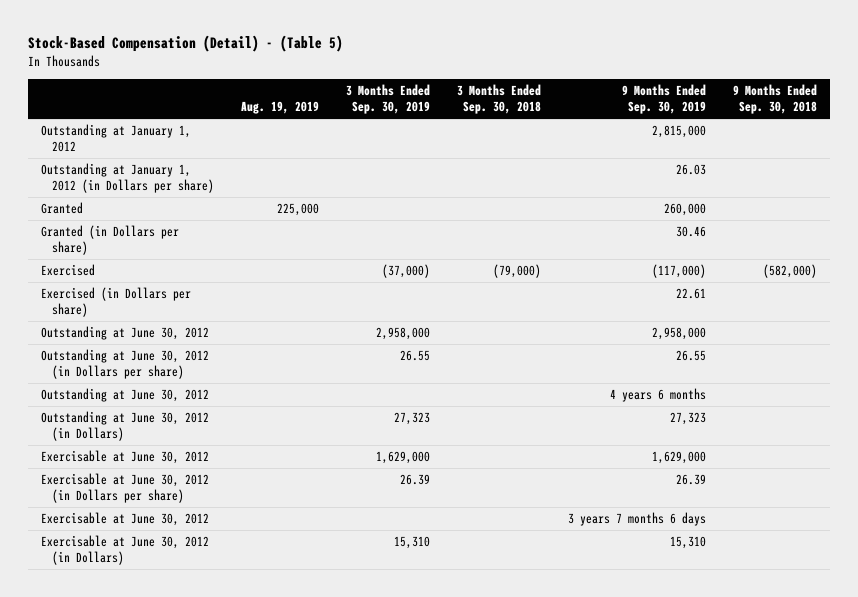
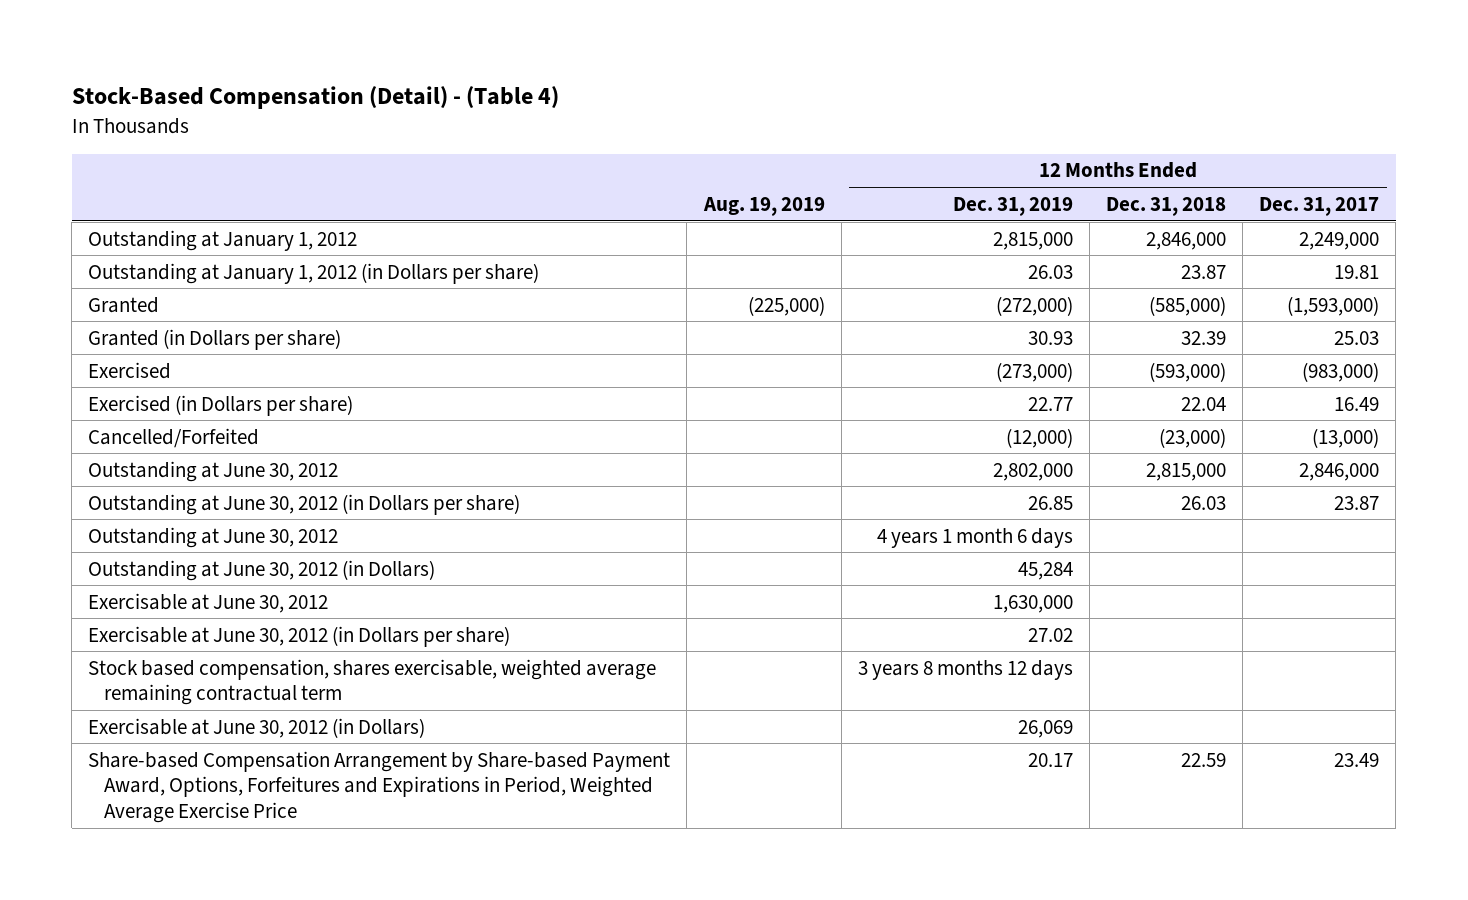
- Stock-Based Compensation (Detail) - (Table 5)
+ Stock-Based Compensation (Detail) - (Table 4)
- | Aug. 19, 2019 | 3 Months Ended Sep. 30, 2019 | 3 Months Ended Sep. 30, 2018 | 9 Months Ended Sep. 30, 2019 | 9 Months Ended Sep. 30, 2018
+ | Aug. 19, 2019 | 12 Months Ended Dec. 31, 2019 | 12 Months Ended Dec. 31, 2018 | 12 Months Ended Dec. 31, 2017
- Granted | 225,000 | | | 260,000 |
+ Granted | (225,000) | (272,000) | (585,000) | (1,593,000)
+ Cancelled/Forfeited | | (12,000) | (23,000) | (13,000)
- Exercisable at June 30, 2012 | | | | 3 years 7 months 6 days |
+ Stock based compensation, shares exercisable, weighted average remaining contractual term | | 3 years 8 months 12 days | |
+ Share-based Compensation Arrangement by Share-based Payment Award, Options, Forfeitures and Expirations in Period, Weighted Average Exercise Price | | 20.17 | 22.59 | 23.49

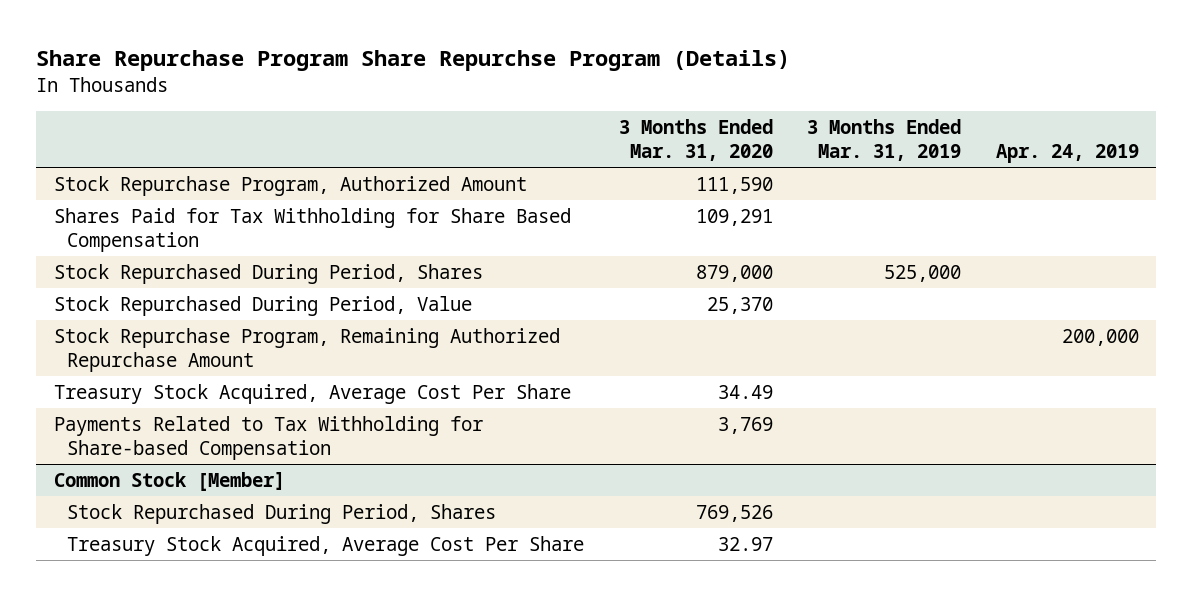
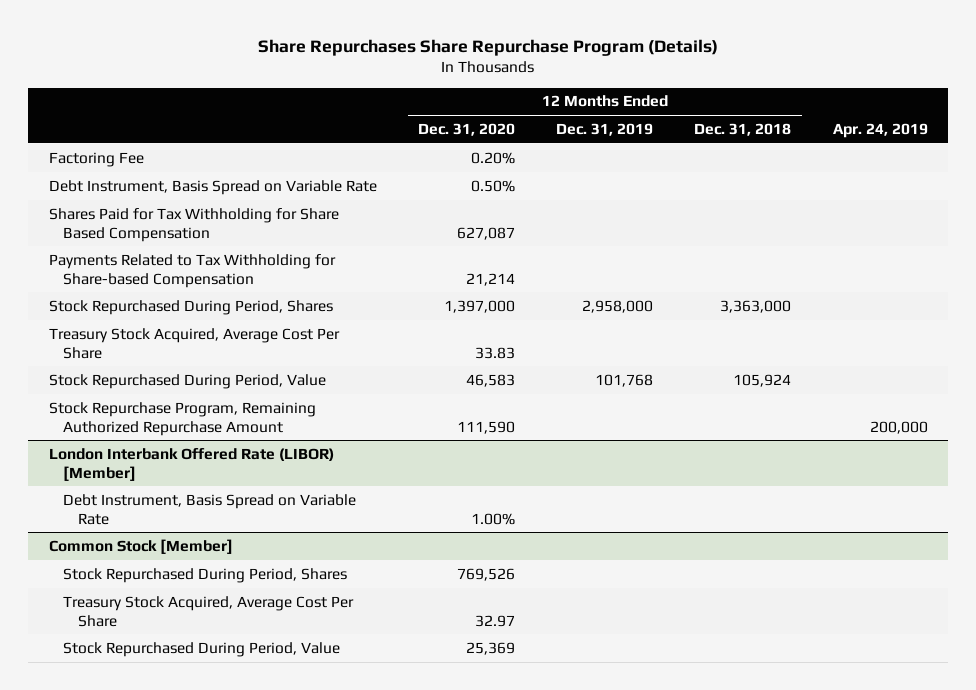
- Share Repurchase Program Share Repurchse Program (Details)
+ Share Repurchases Share Repurchase Program (Details)
- | 3 Months Ended Mar. 31, 2020 | 3 Months Ended Mar. 31, 2019 | Apr. 24, 2019
+ | 12 Months Ended Dec. 31, 2020 | 12 Months Ended Dec. 31, 2019 | 12 Months Ended Dec. 31, 2018 | Apr. 24, 2019
- Stock Repurchase Program, Authorized Amount | 111,590 | |
+ Factoring Fee | 0.20% | | |
+ Debt Instrument, Basis Spread on Variable Rate | 0.50% | | |
moved up: Payments Related to Tax Withholding for Share-based Compensation | 21,214 | | |
moved up: Treasury Stock Acquired, Average Cost Per Share | 33.83 | | |
+ London Interbank Offered Rate (LIBOR) [Member]
+ Debt Instrument, Basis Spread on Variable Rate | 1.00% | | |
@ Common Stock [Member]
+ Stock Repurchased During Period, Value | 25,369 | | |

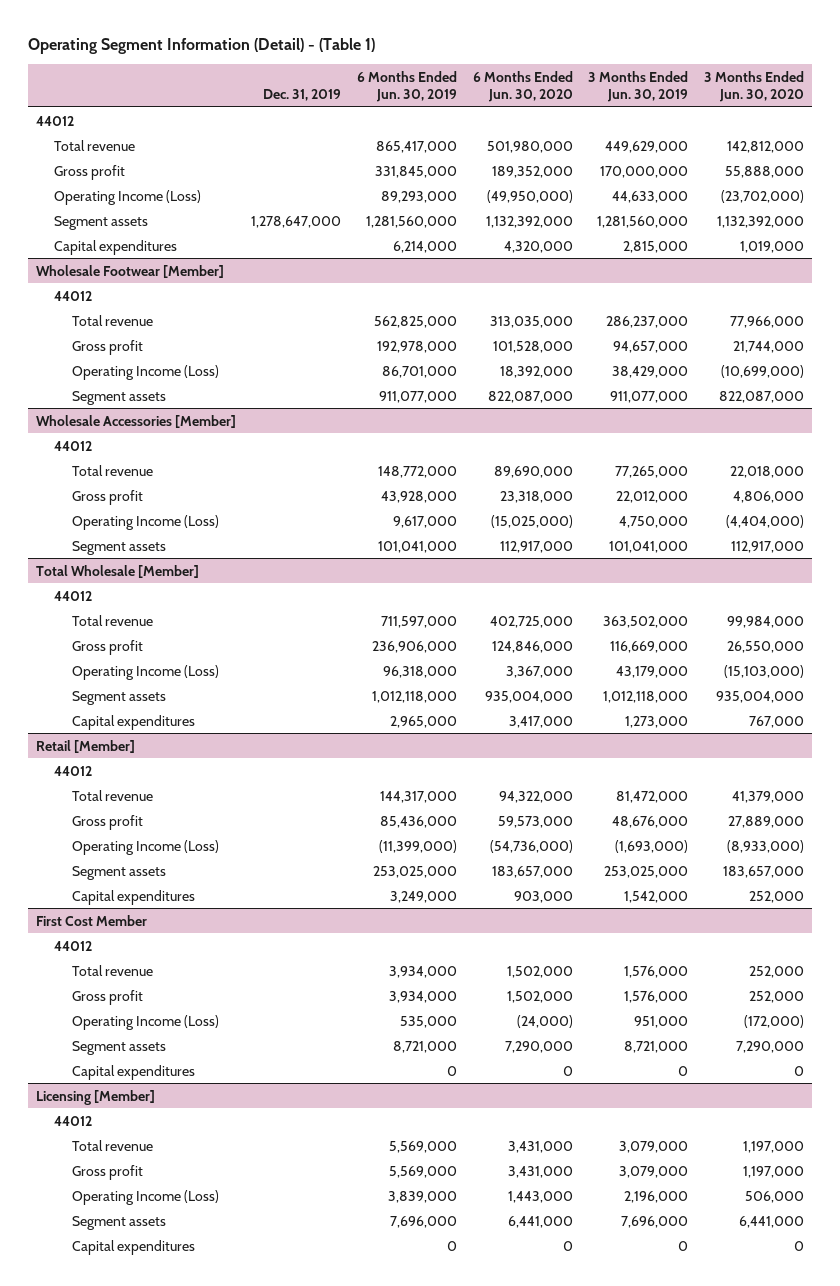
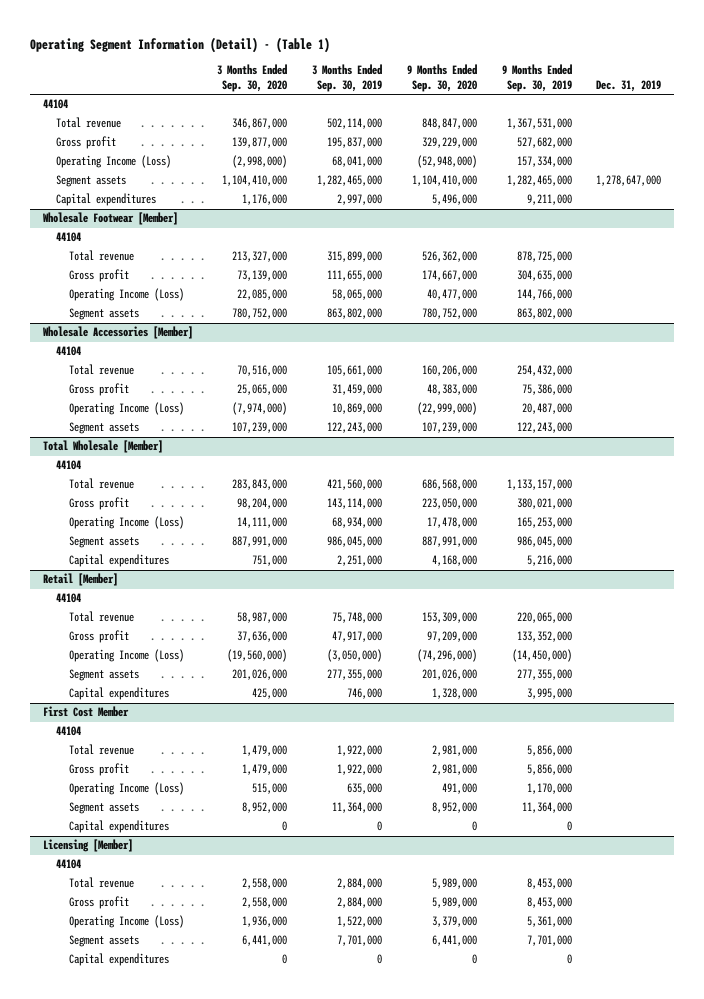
- | Dec. 31, 2019 | 6 Months Ended Jun. 30, 2019 | 6 Months Ended Jun. 30, 2020 | 3 Months Ended Jun. 30, 2019 | 3 Months Ended Jun. 30, 2020
+ | 3 Months Ended Sep. 30, 2020 | 3 Months Ended Sep. 30, 2019 | 9 Months Ended Sep. 30, 2020 | 9 Months Ended Sep. 30, 2019 | Dec. 31, 2019
- 44012
+ 44104
@ Wholesale Footwear [Member]
- 44012
+ 44104
@ Wholesale Accessories [Member]
- 44012
+ 44104
@ Total Wholesale [Member]
- 44012
+ 44104
@ Retail [Member]
- 44012
+ 44104
@ First Cost Member
- 44012
+ 44104
@ Licensing [Member]
- 44012
+ 44104

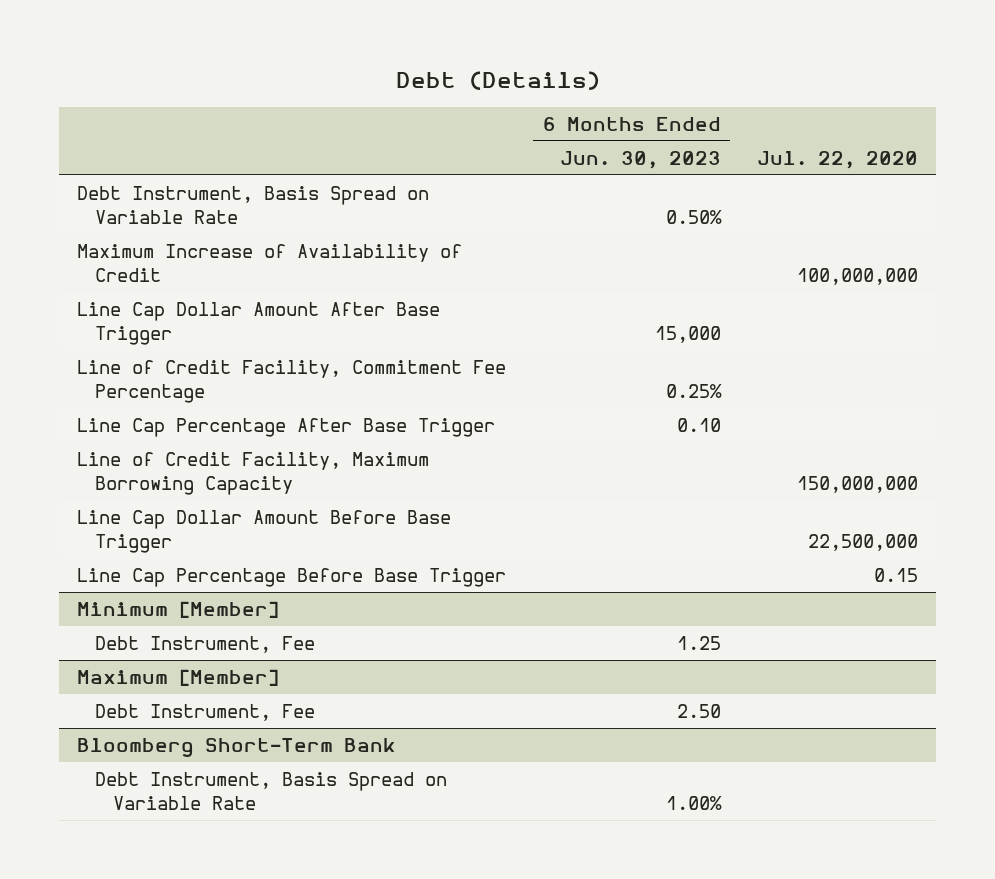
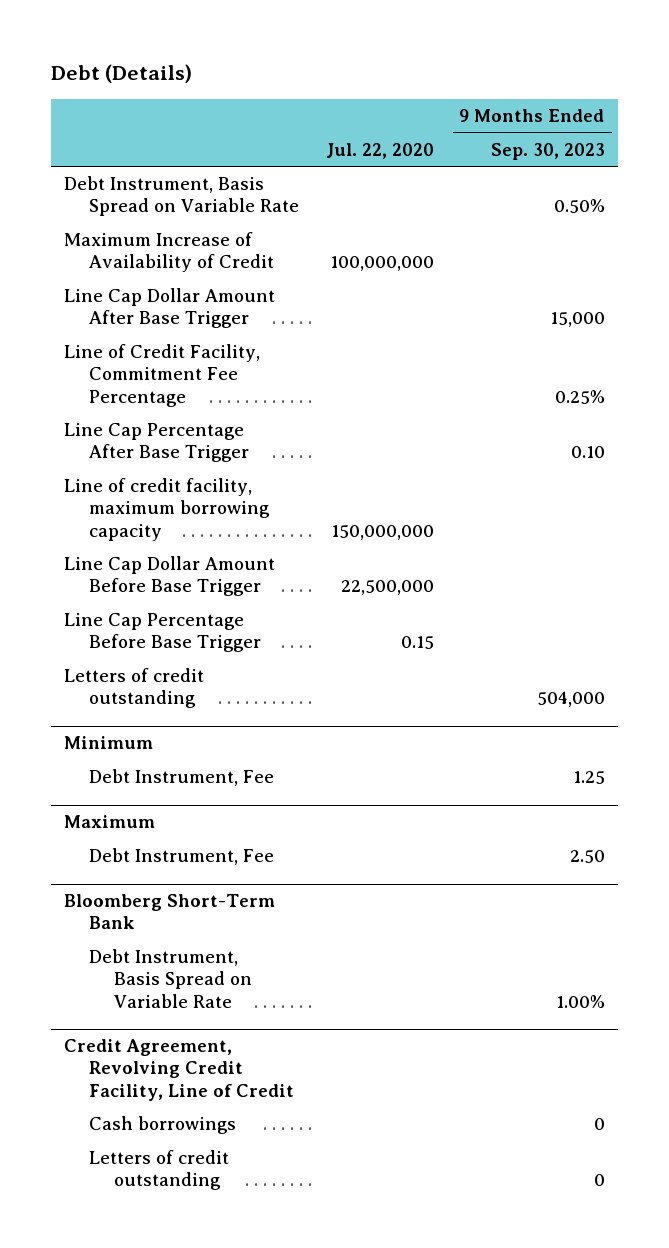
- | 6 Months Ended Jun. 30, 2023 | Jul. 22, 2020
+ | Jul. 22, 2020 | 9 Months Ended Sep. 30, 2023
- Line of Credit Facility, Maximum Borrowing Capacity | | 150,000,000
+ Line of credit facility, maximum borrowing capacity | 150,000,000 |
- Minimum [Member]
+ Letters of credit outstanding | | 504,000
+ Minimum
- Maximum [Member]
+ Maximum
+ Credit Agreement, Revolving Credit Facility, Line of Credit
+ Cash borrowings | | 0
+ Letters of credit outstanding | | 0

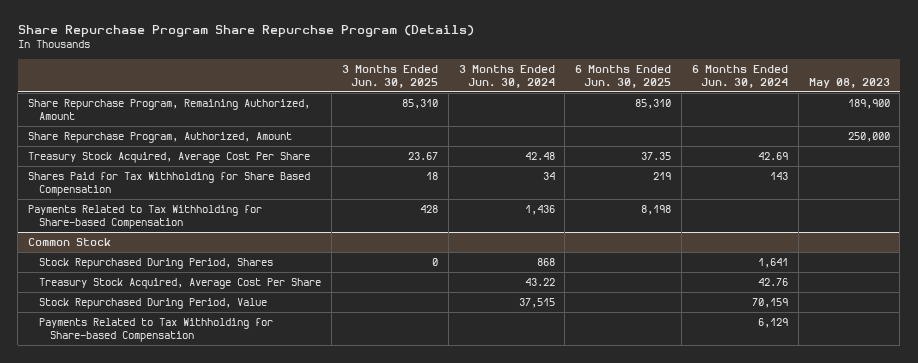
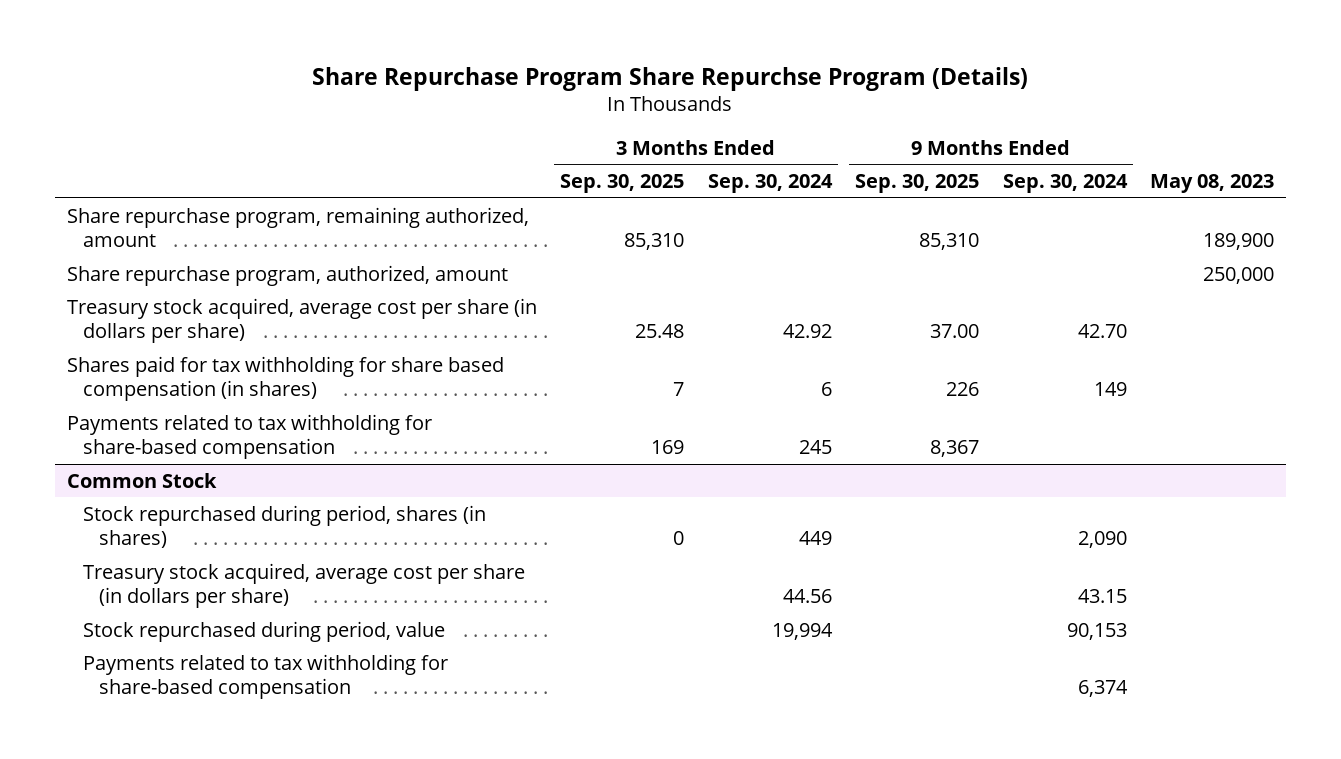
- | 3 Months Ended Jun. 30, 2025 | 3 Months Ended Jun. 30, 2024 | 6 Months Ended Jun. 30, 2025 | 6 Months Ended Jun. 30, 2024 | May 08, 2023
+ | 3 Months Ended Sep. 30, 2025 | 3 Months Ended Sep. 30, 2024 | 9 Months Ended Sep. 30, 2025 | 9 Months Ended Sep. 30, 2024 | May 08, 2023
- Share Repurchase Program, Remaining Authorized, Amount | 85,310 | | 85,310 | | 189,900
- Share Repurchase Program, Authorized, Amount | | | | | 250,000
- Treasury Stock Acquired, Average Cost Per Share | 23.67 | 42.48 | 37.35 | 42.69 |
- Shares Paid for Tax Withholding for Share Based Compensation | 18 | 34 | 219 | 143 |
- Payments Related to Tax Withholding for Share-based Compensation | 428 | 1,436 | 8,198 | |
+ Share repurchase program, remaining authorized, amount | 85,310 | | 85,310 | | 189,900
+ Share repurchase program, authorized, amount | | | | | 250,000
+ Treasury stock acquired, average cost per share (in dollars per share) | 25.48 | 42.92 | 37.00 | 42.70 |
+ Shares paid for tax withholding for share based compensation (in shares) | 7 | 6 | 226 | 149 |
+ Payments related to tax withholding for share-based compensation | 169 | 245 | 8,367 | |
@ Common Stock
- Stock Repurchased During Period, Shares | 0 | 868 | | 1,641 |
- Treasury Stock Acquired, Average Cost Per Share | | 43.22 | | 42.76 |
- Stock Repurchased During Period, Value | | 37,515 | | 70,159 |
- Payments Related to Tax Withholding for Share-based Compensation | | | | 6,129 |
+ Stock repurchased during period, shares (in shares) | 0 | 449 | | 2,090 |
+ Treasury stock acquired, average cost per share (in dollars per share) | | 44.56 | | 43.15 |
+ Stock repurchased during period, value | | 19,994 | | 90,153 |
+ Payments related to tax withholding for share-based compensation | | | | 6,374 |

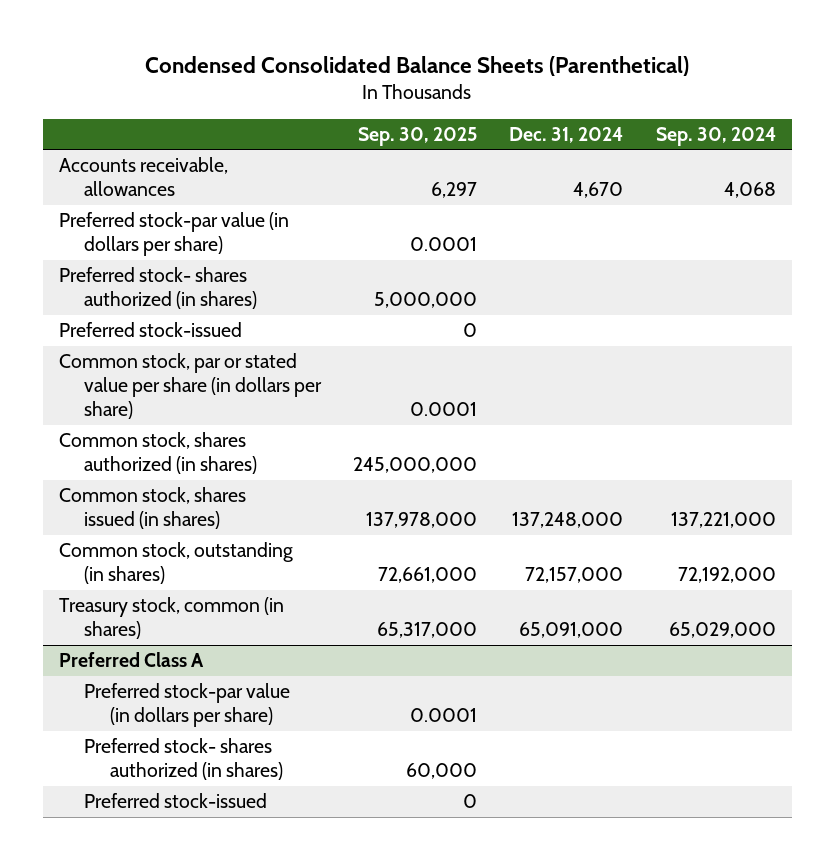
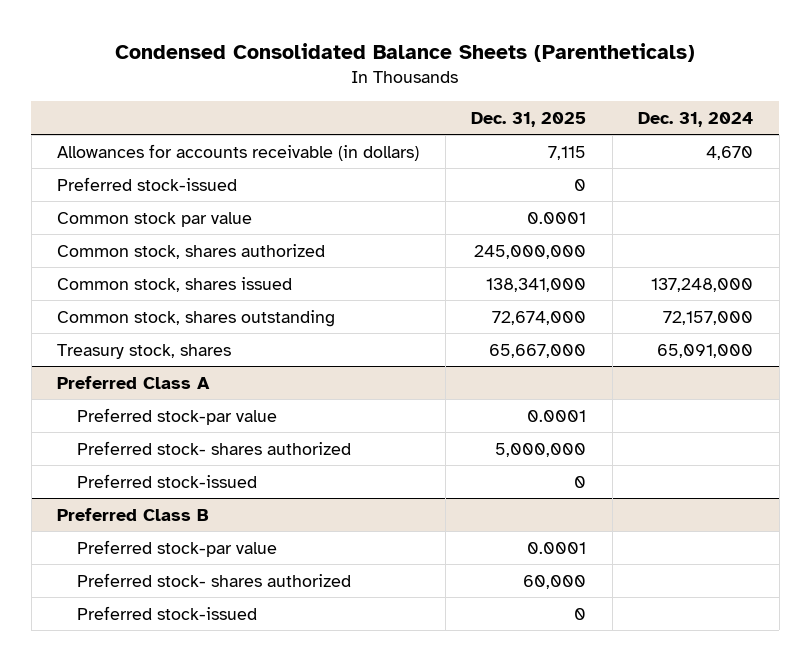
- Condensed Consolidated Balance Sheets (Parenthetical)
+ Condensed Consolidated Balance Sheets (Parentheticals)
- | Sep. 30, 2025 | Dec. 31, 2024 | Sep. 30, 2024
+ | Dec. 31, 2025 | Dec. 31, 2024
- Accounts receivable, allowances | 6,297 | 4,670 | 4,068
- Preferred stock-par value (in dollars per share) | 0.0001 | |
- Preferred stock- shares authorized (in shares) | 5,000,000 | |
+ Allowances for accounts receivable (in dollars) | 7,115 | 4,670
- Common stock, par or stated value per share (in dollars per share) | 0.0001 | |
- Common stock, shares authorized (in shares) | 245,000,000 | |
- Common stock, shares issued (in shares) | 137,978,000 | 137,248,000 | 137,221,000
- Common stock, outstanding (in shares) | 72,661,000 | 72,157,000 | 72,192,000
- Treasury stock, common (in shares) | 65,317,000 | 65,091,000 | 65,029,000
+ Common stock par value | 0.0001 |
+ Common stock, shares authorized | 245,000,000 |
+ Common stock, shares issued | 138,341,000 | 137,248,000
+ Common stock, shares outstanding | 72,674,000 | 72,157,000
+ Treasury stock, shares | 65,667,000 | 65,091,000
@ Preferred Class A
- Preferred stock-par value (in dollars per share) | 0.0001 | |
- Preferred stock- shares authorized (in shares) | 60,000 | |
+ Preferred stock-par value | 0.0001 |
+ Preferred stock- shares authorized | 5,000,000 |
+ Preferred Class B
+ Preferred stock-par value | 0.0001 |
+ Preferred stock- shares authorized | 60,000 |
+ Preferred stock-issued | 0 |

